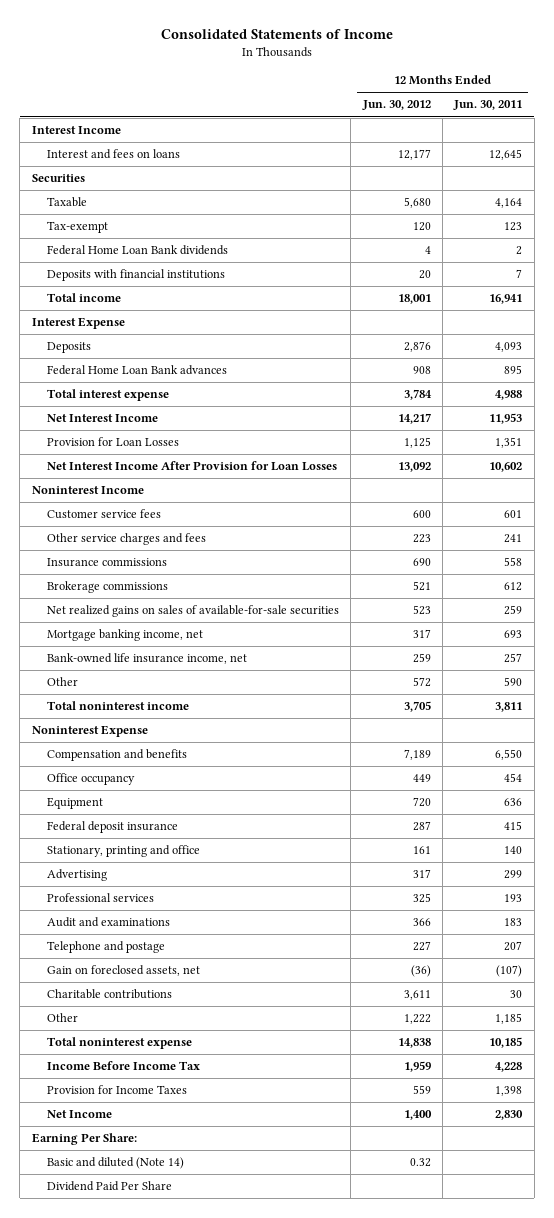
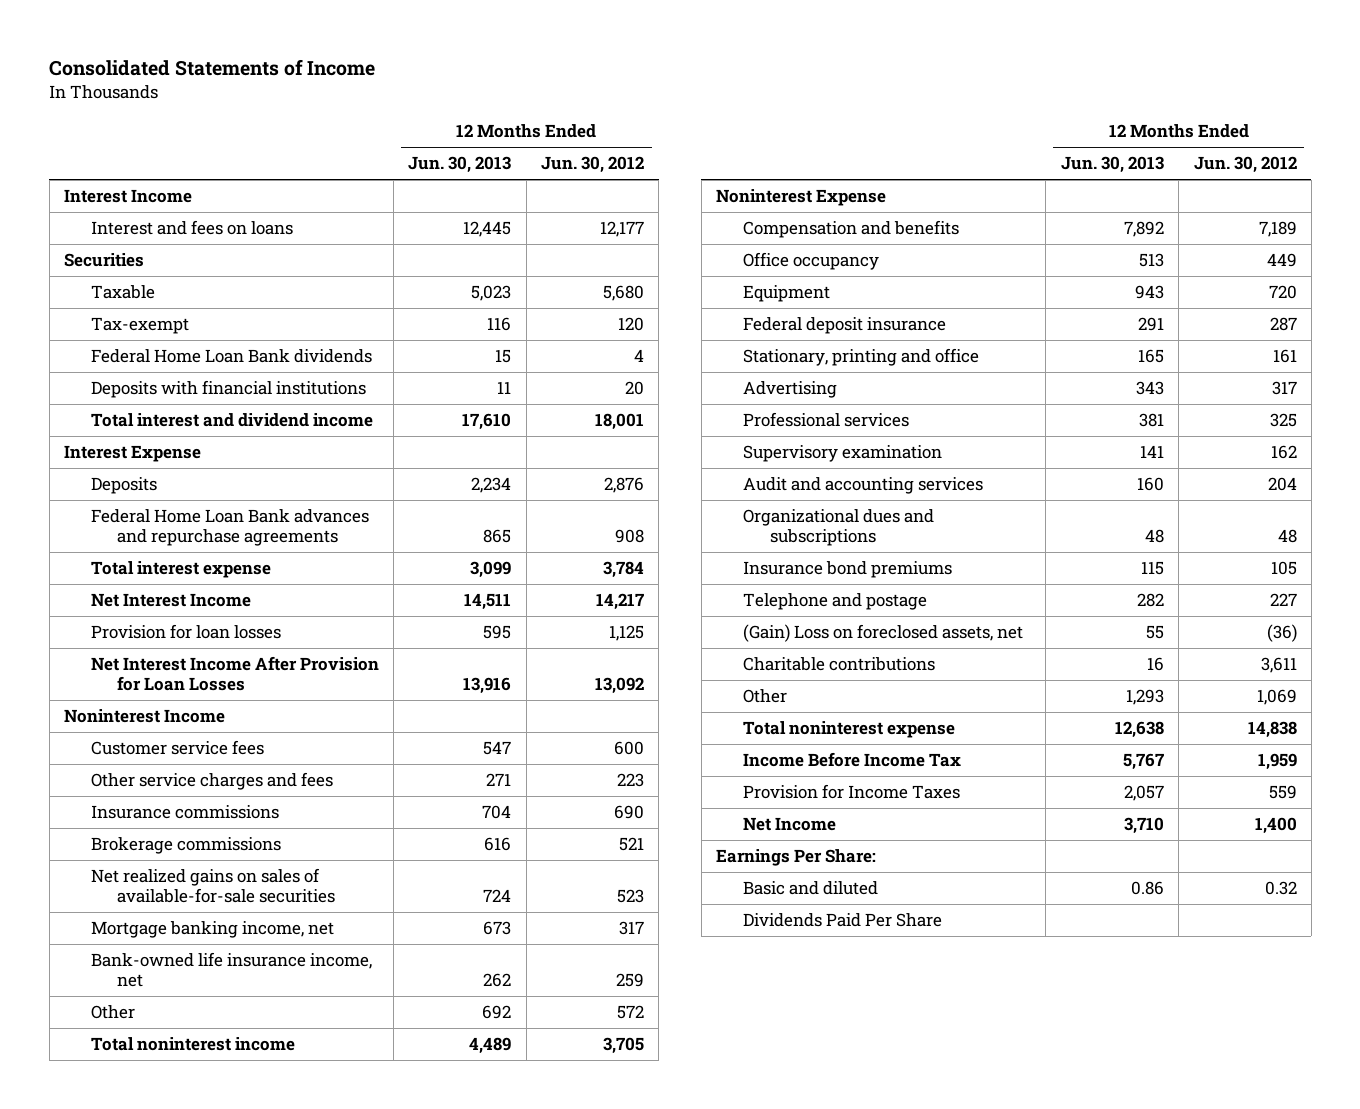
- | 12 Months Ended Jun. 30, 2012 | 12 Months Ended Jun. 30, 2011
+ | 12 Months Ended Jun. 30, 2013 | 12 Months Ended Jun. 30, 2012
- Total income | 18,001 | 16,941
+ Total interest and dividend income | 17,610 | 18,001
- Federal Home Loan Bank advances | 908 | 895
+ Federal Home Loan Bank advances and repurchase agreements | 865 | 908
- Provision for Loan Losses | 1,125 | 1,351
+ Provision for loan losses | 595 | 1,125
- Audit and examinations | 366 | 183
+ Supervisory examination | 141 | 162
+ Audit and accounting services | 160 | 204
+ Organizational dues and subscriptions | 48 | 48
+ Insurance bond premiums | 115 | 105
- Gain on foreclosed assets, net | (36) | (107)
+ (Gain) Loss on foreclosed assets, net | 55 | (36)
- Other | 1,222 | 1,185
+ Other | 1,293 | 1,069
- Earning Per Share:
- Basic and diluted (Note 14) | 0.32 |
- Dividend Paid Per Share
+ Earnings Per Share:
+ Basic and diluted | 0.86 | 0.32
+ Dividends Paid Per Share

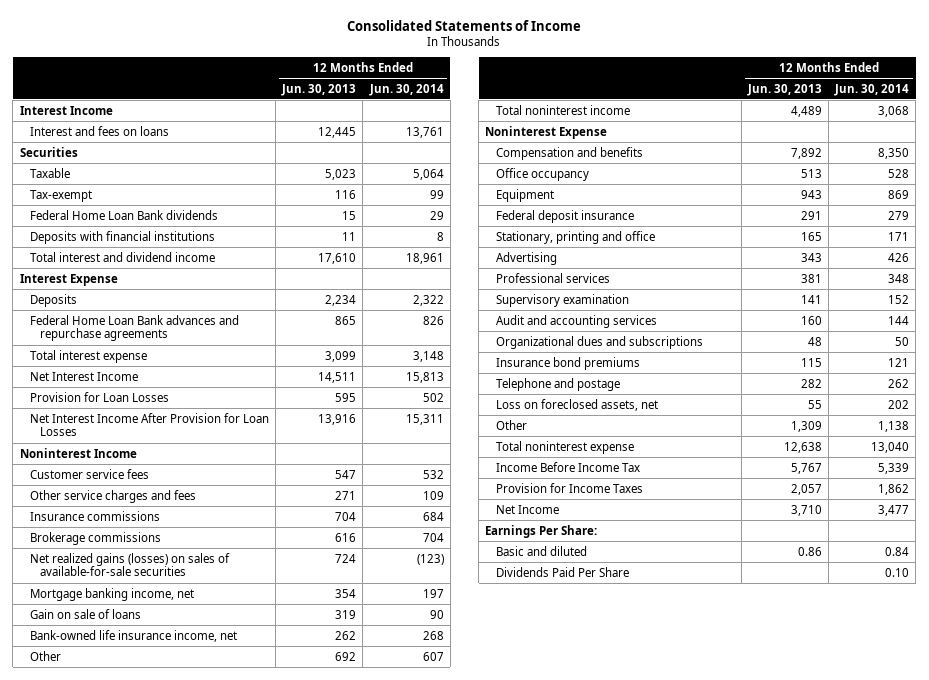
- | 12 Months Ended Jun. 30, 2013 | 12 Months Ended Jun. 30, 2012
+ | 12 Months Ended Jun. 30, 2013 | 12 Months Ended Jun. 30, 2014
- Provision for loan losses | 595 | 1,125
+ Provision for Loan Losses | 595 | 502
- Net realized gains on sales of available-for-sale securities | 724 | 523
- Mortgage banking income, net | 673 | 317
+ Net realized gains (losses) on sales of available-for-sale securities | 724 | (123)
+ Mortgage banking income, net | 354 | 197
+ Gain on sale of loans | 319 | 90
- (Gain) Loss on foreclosed assets, net | 55 | (36)
- Charitable contributions | 16 | 3,611
- Other | 1,293 | 1,069
+ Loss on foreclosed assets, net | 55 | 202
+ Other | 1,309 | 1,138

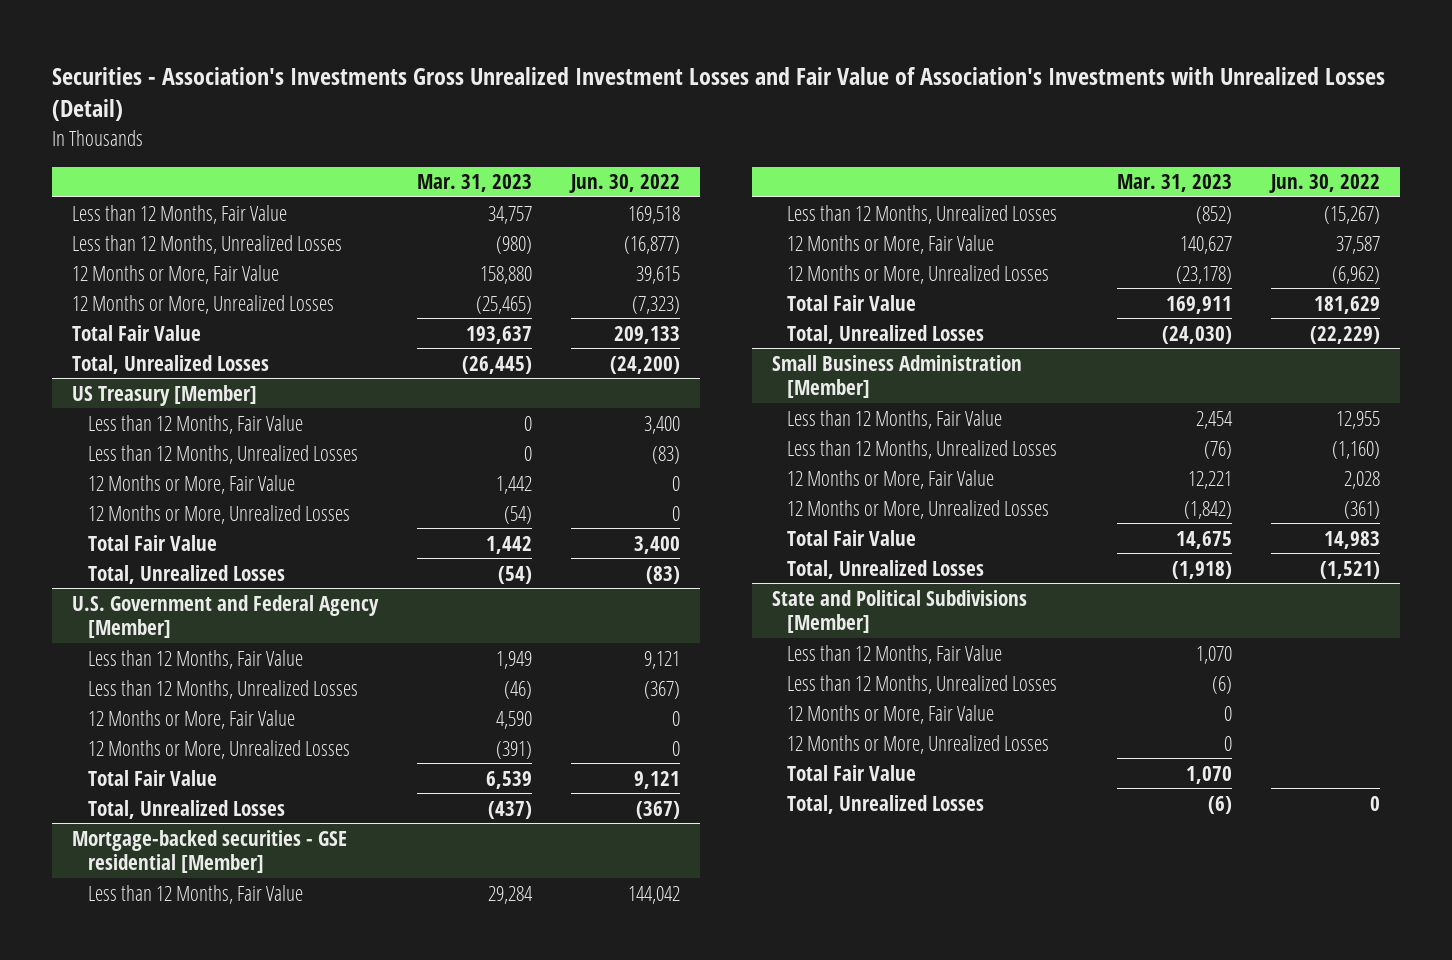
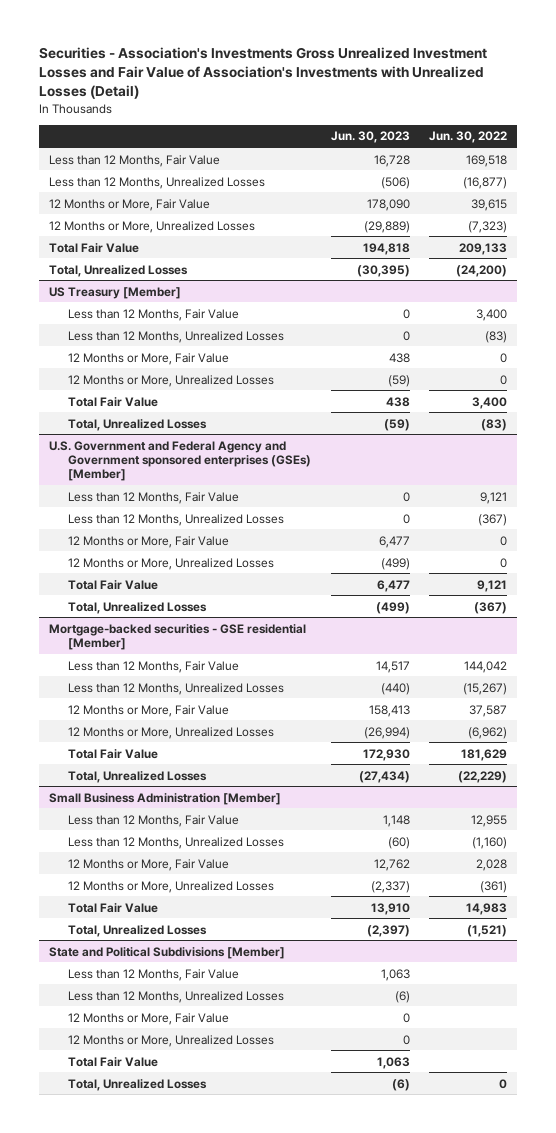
- | Mar. 31, 2023 | Jun. 30, 2022
+ | Jun. 30, 2023 | Jun. 30, 2022
- U.S. Government and Federal Agency [Member]
+ U.S. Government and Federal Agency and Government sponsored enterprises (GSEs) [Member]

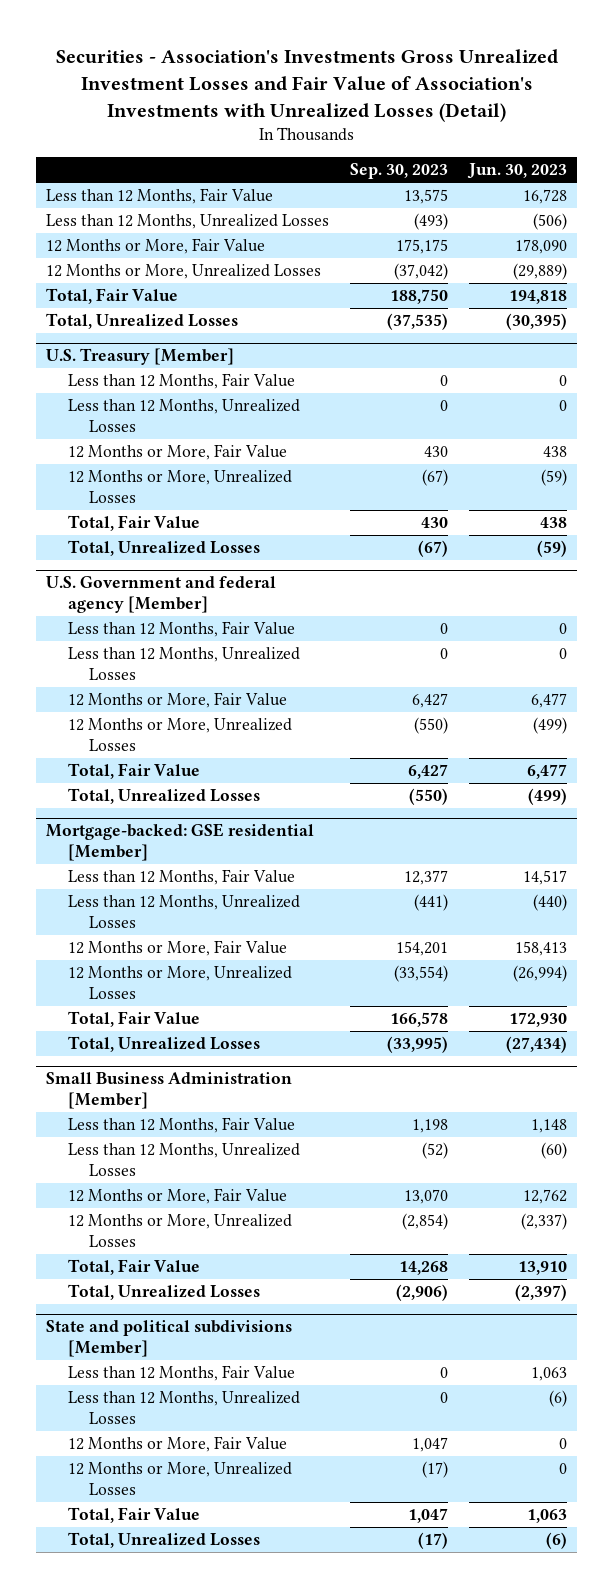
- | Jun. 30, 2023 | Jun. 30, 2022
+ | Sep. 30, 2023 | Jun. 30, 2023
- Total Fair Value | 194,818 | 209,133
+ Total, Fair Value | 188,750 | 194,818
- US Treasury [Member]
+ U.S. Treasury [Member]
- Total Fair Value | 438 | 3,400
+ Total, Fair Value | 430 | 438
- U.S. Government and Federal Agency and Government sponsored enterprises (GSEs) [Member]
+ U.S. Government and federal agency [Member]
- Total Fair Value | 6,477 | 9,121
+ Total, Fair Value | 6,427 | 6,477
- Mortgage-backed securities - GSE residential [Member]
+ Mortgage-backed: GSE residential [Member]
- Total Fair Value | 172,930 | 181,629
+ Total, Fair Value | 166,578 | 172,930
@ Small Business Administration [Member]
- Total Fair Value | 13,910 | 14,983
+ Total, Fair Value | 14,268 | 13,910
- State and Political Subdivisions [Member]
+ State and political subdivisions [Member]
- Total Fair Value | 1,063 |
+ Total, Fair Value | 1,047 | 1,063

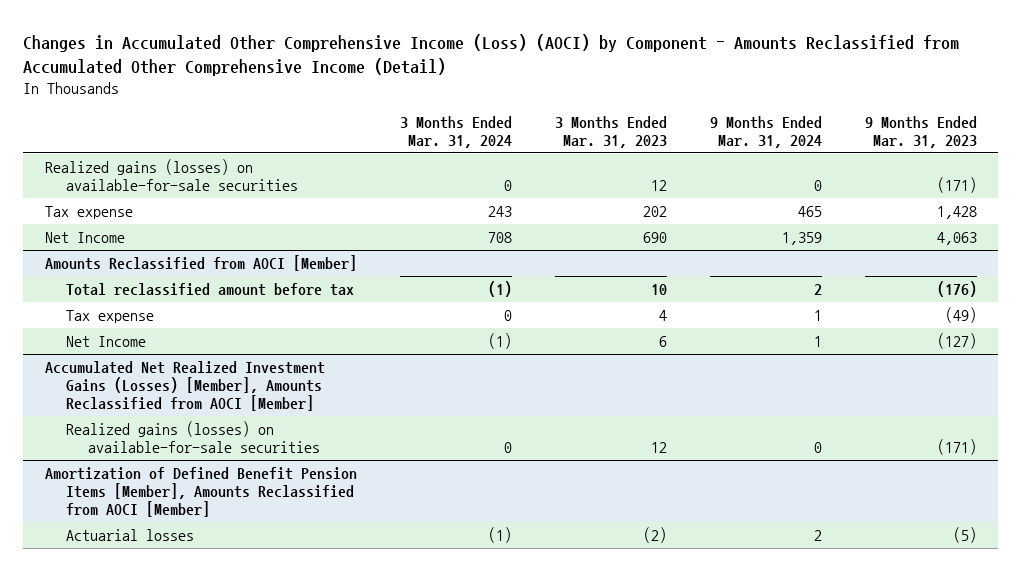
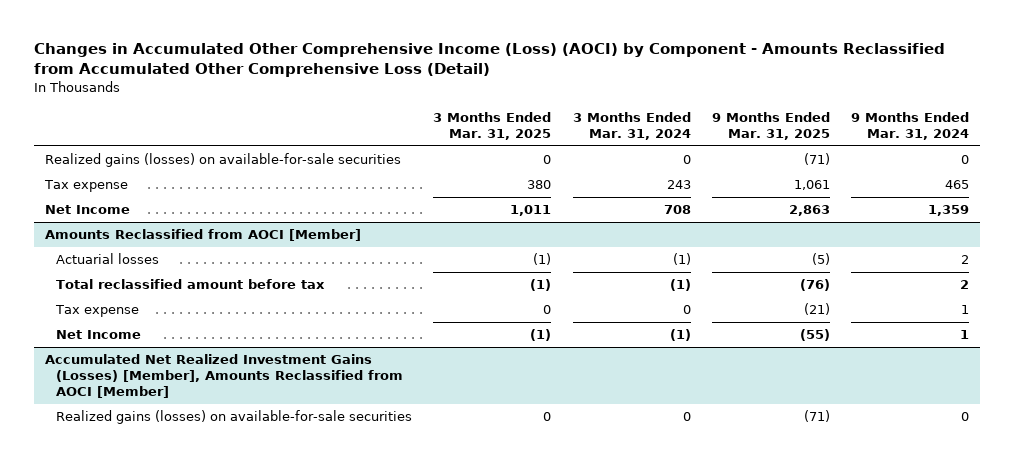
- Changes in Accumulated Other Comprehensive Income (Loss) (AOCI) by Component - Amounts Reclassified from Accumulated Other Comprehensive Income (Detail)
+ Changes in Accumulated Other Comprehensive Income (Loss) (AOCI) by Component - Amounts Reclassified from Accumulated Other Comprehensive Loss (Detail)
- | 3 Months Ended Mar. 31, 2024 | 3 Months Ended Mar. 31, 2023 | 9 Months Ended Mar. 31, 2024 | 9 Months Ended Mar. 31, 2023
+ | 3 Months Ended Mar. 31, 2025 | 3 Months Ended Mar. 31, 2024 | 9 Months Ended Mar. 31, 2025 | 9 Months Ended Mar. 31, 2024
@ Amounts Reclassified from AOCI [Member]
+ Actuarial losses | (1) | (1) | (5) | 2
- Amortization of Defined Benefit Pension Items [Member], Amounts Reclassified from AOCI [Member]
- Actuarial losses | (1) | (2) | 2 | (5)

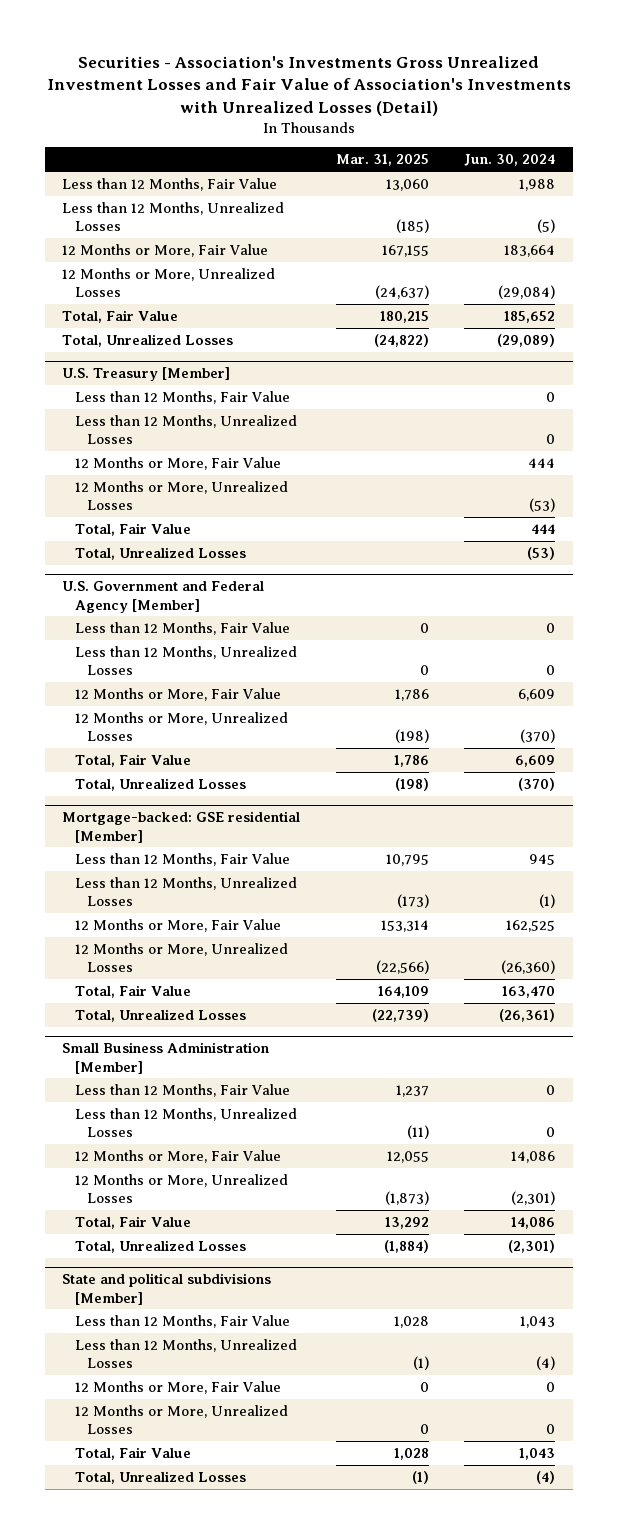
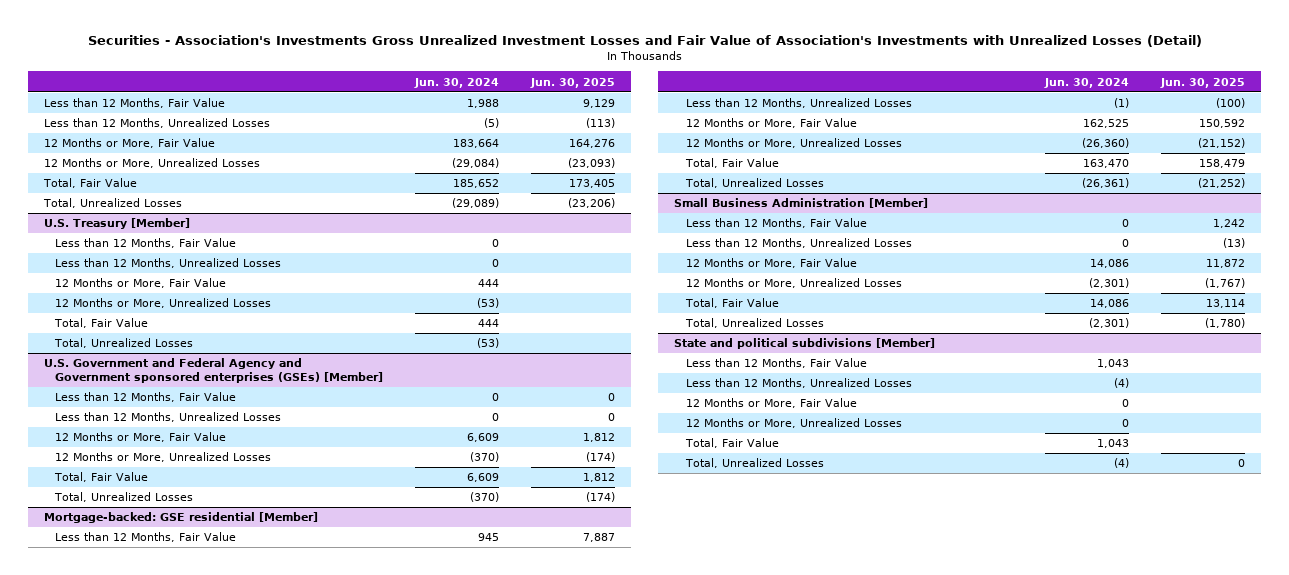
- | Mar. 31, 2025 | Jun. 30, 2024
+ | Jun. 30, 2024 | Jun. 30, 2025
- U.S. Government and Federal Agency [Member]
+ U.S. Government and Federal Agency and Government sponsored enterprises (GSEs) [Member]

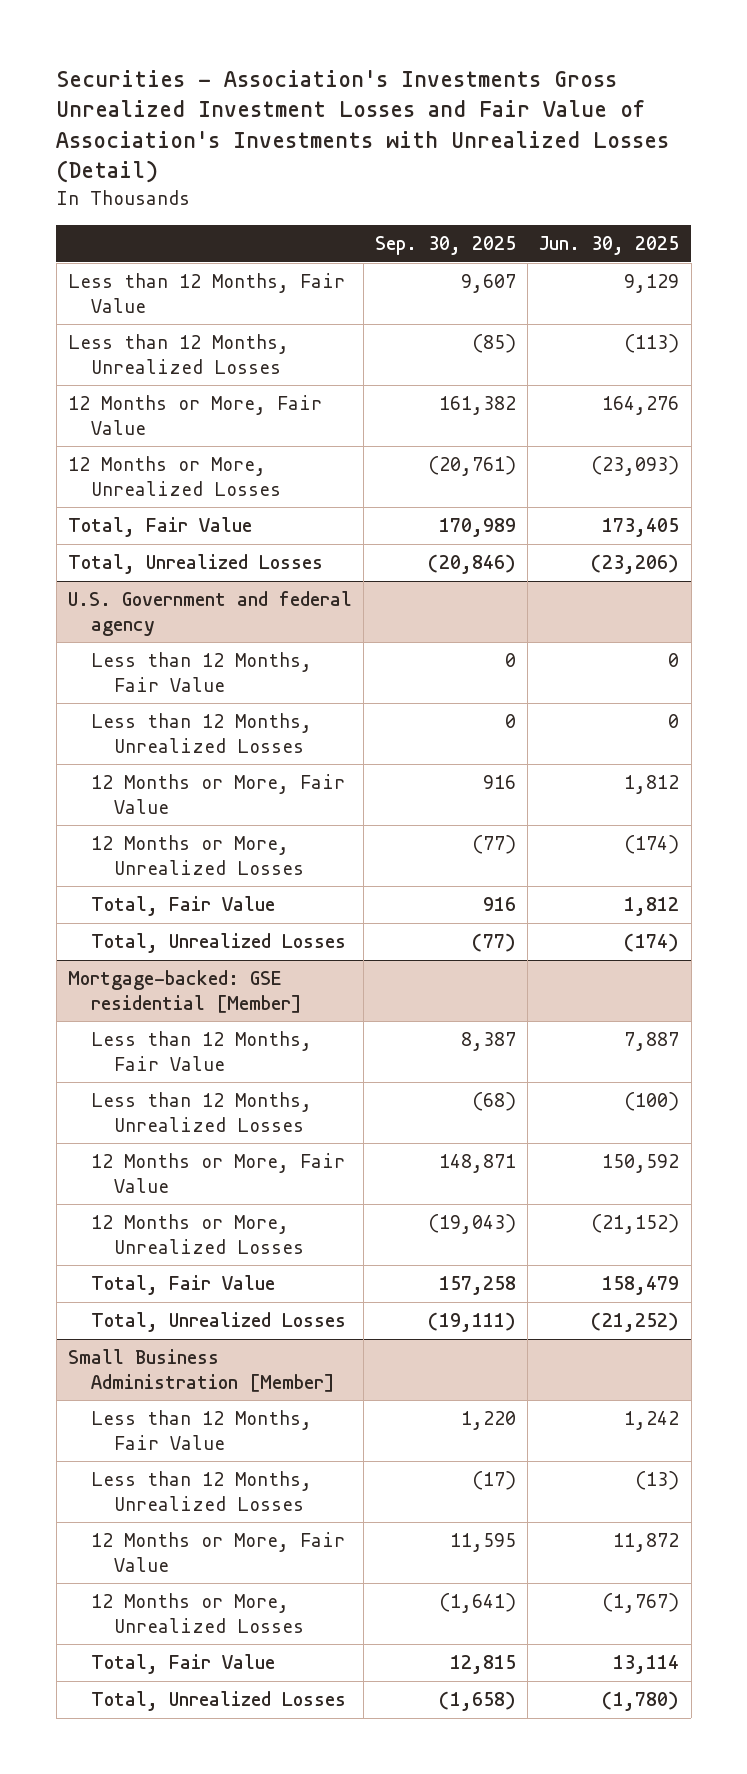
- | Jun. 30, 2024 | Jun. 30, 2025
+ | Sep. 30, 2025 | Jun. 30, 2025
- U.S. Treasury [Member]
- Less than 12 Months, Fair Value | 0 |
- Less than 12 Months, Unrealized Losses | 0 |
- 12 Months or More, Fair Value | 444 |
- 12 Months or More, Unrealized Losses | (53) |
- Total, Fair Value | 444 |
- Total, Unrealized Losses | (53) |
- U.S. Government and Federal Agency and Government sponsored enterprises (GSEs) [Member]
+ U.S. Government and federal agency
- State and political subdivisions [Member]
- Less than 12 Months, Fair Value | 1,043 |
- Less than 12 Months, Unrealized Losses | (4) |
- 12 Months or More, Fair Value | 0 |
- 12 Months or More, Unrealized Losses | 0 |
- Total, Fair Value | 1,043 |
- Total, Unrealized Losses | (4) | 0

